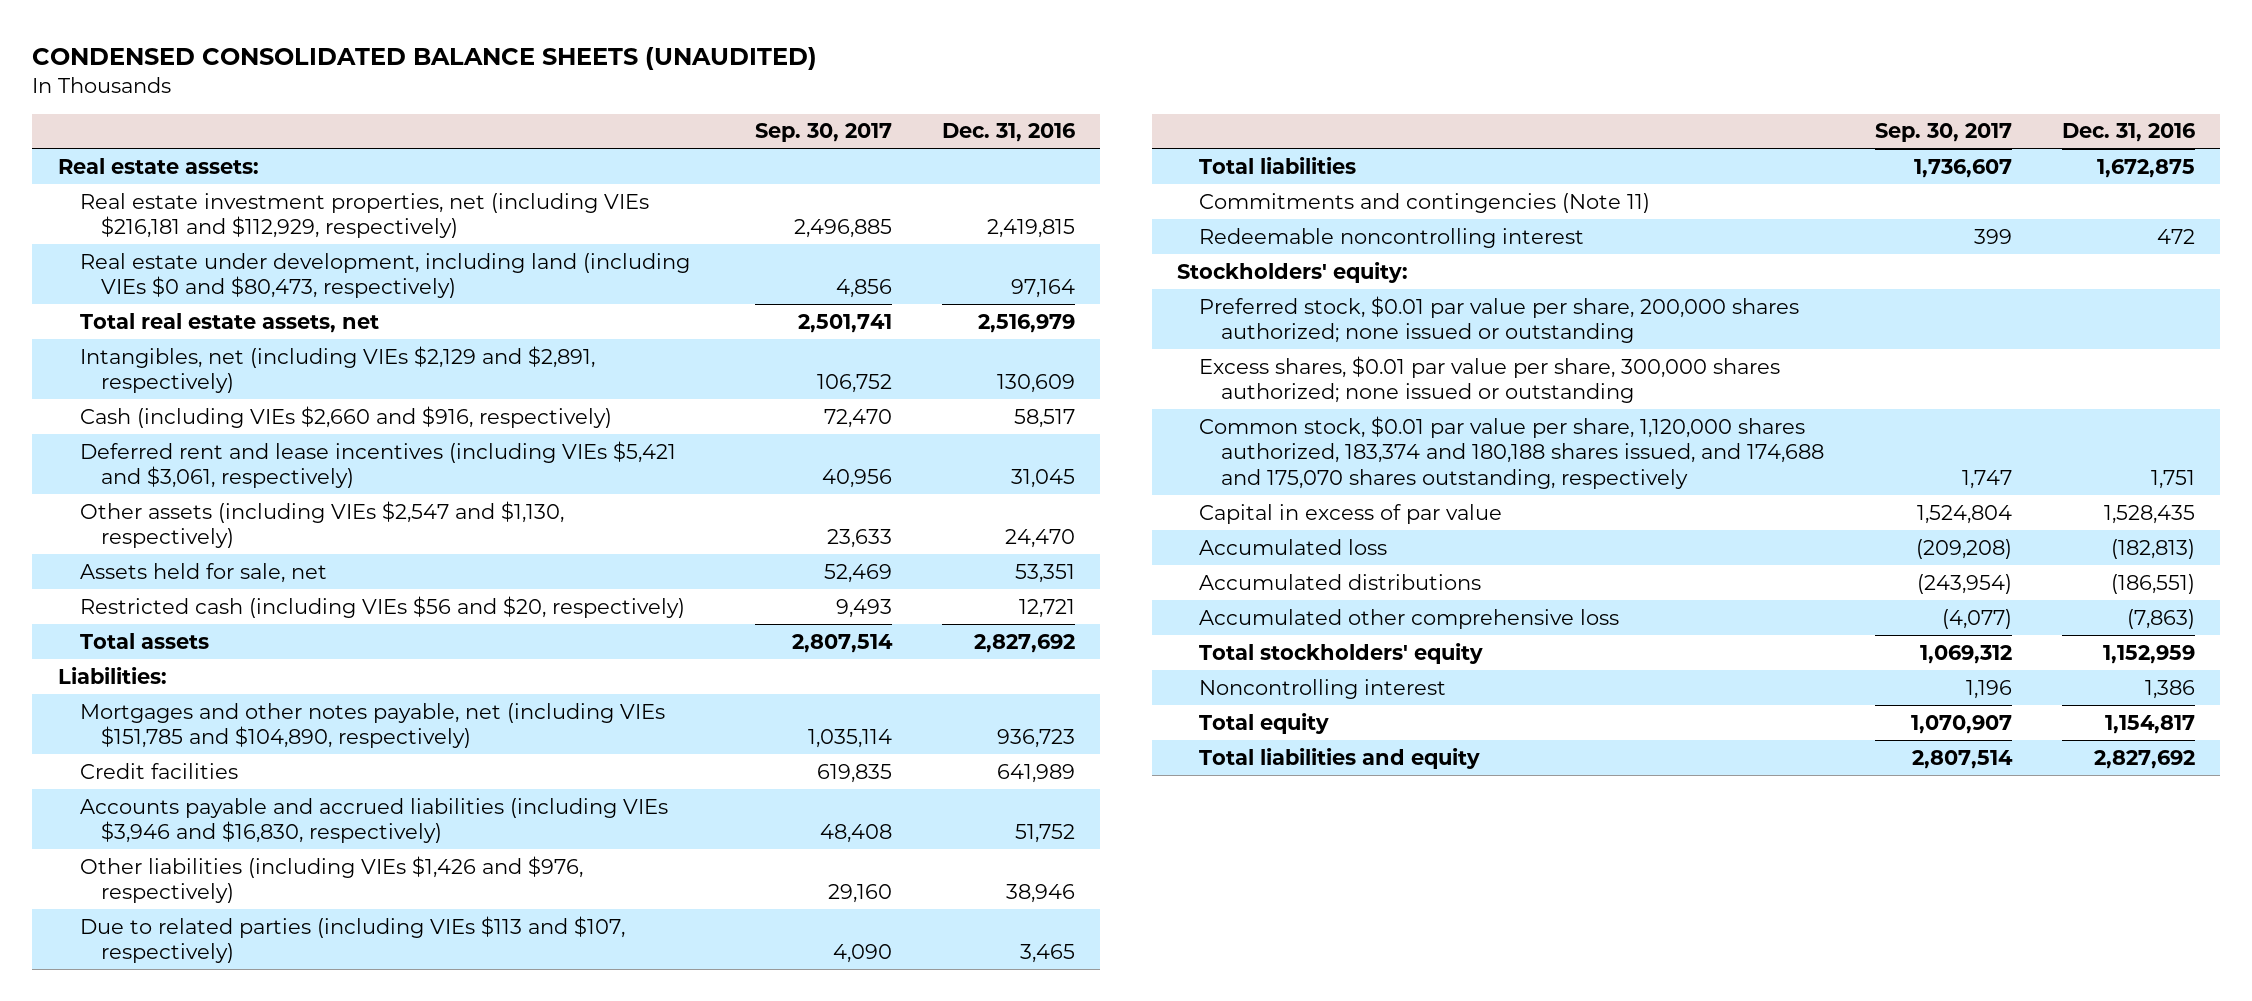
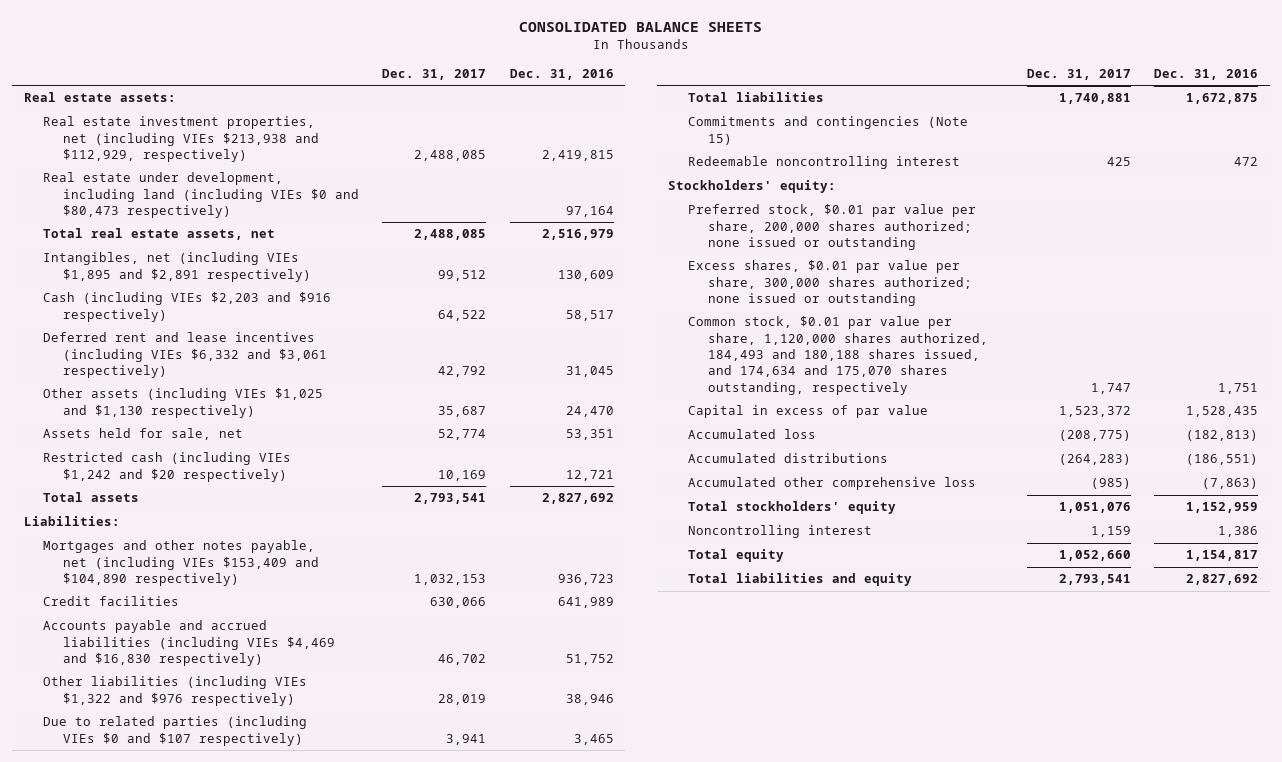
- CONDENSED CONSOLIDATED BALANCE SHEETS (UNAUDITED)
+ CONSOLIDATED BALANCE SHEETS
- | Sep. 30, 2017 | Dec. 31, 2016
+ | Dec. 31, 2017 | Dec. 31, 2016
- Real estate investment properties, net (including VIEs $216,181 and $112,929, respectively) | 2,496,885 | 2,419,815
- Real estate under development, including land (including VIEs $0 and $80,473, respectively) | 4,856 | 97,164
+ Real estate investment properties, net (including VIEs $213,938 and $112,929, respectively) | 2,488,085 | 2,419,815
+ Real estate under development, including land (including VIEs $0 and $80,473 respectively) | | 97,164
- Intangibles, net (including VIEs $2,129 and $2,891, respectively) | 106,752 | 130,609
- Cash (including VIEs $2,660 and $916, respectively) | 72,470 | 58,517
- Deferred rent and lease incentives (including VIEs $5,421 and $3,061, respectively) | 40,956 | 31,045
- Other assets (including VIEs $2,547 and $1,130, respectively) | 23,633 | 24,470
+ Intangibles, net (including VIEs $1,895 and $2,891 respectively) | 99,512 | 130,609
+ Cash (including VIEs $2,203 and $916 respectively) | 64,522 | 58,517
+ Deferred rent and lease incentives (including VIEs $6,332 and $3,061 respectively) | 42,792 | 31,045
+ Other assets (including VIEs $1,025 and $1,130 respectively) | 35,687 | 24,470
- Restricted cash (including VIEs $56 and $20, respectively) | 9,493 | 12,721
+ Restricted cash (including VIEs $1,242 and $20 respectively) | 10,169 | 12,721
- Mortgages and other notes payable, net (including VIEs $151,785 and $104,890, respectively) | 1,035,114 | 936,723
+ Mortgages and other notes payable, net (including VIEs $153,409 and $104,890 respectively) | 1,032,153 | 936,723
- Accounts payable and accrued liabilities (including VIEs $3,946 and $16,830, respectively) | 48,408 | 51,752
- Other liabilities (including VIEs $1,426 and $976, respectively) | 29,160 | 38,946
- Due to related parties (including VIEs $113 and $107, respectively) | 4,090 | 3,465
+ Accounts payable and accrued liabilities (including VIEs $4,469 and $16,830 respectively) | 46,702 | 51,752
+ Other liabilities (including VIEs $1,322 and $976 respectively) | 28,019 | 38,946
+ Due to related parties (including VIEs $0 and $107 respectively) | 3,941 | 3,465
- Commitments and contingencies (Note 11)
+ Commitments and contingencies (Note 15)
- Common stock, $0.01 par value per share, 1,120,000 shares authorized, 183,374 and 180,188 shares issued, and 174,688 and 175,070 shares outstanding, respectively | 1,747 | 1,751
+ Common stock, $0.01 par value per share, 1,120,000 shares authorized, 184,493 and 180,188 shares issued, and 174,634 and 175,070 shares outstanding, respectively | 1,747 | 1,751

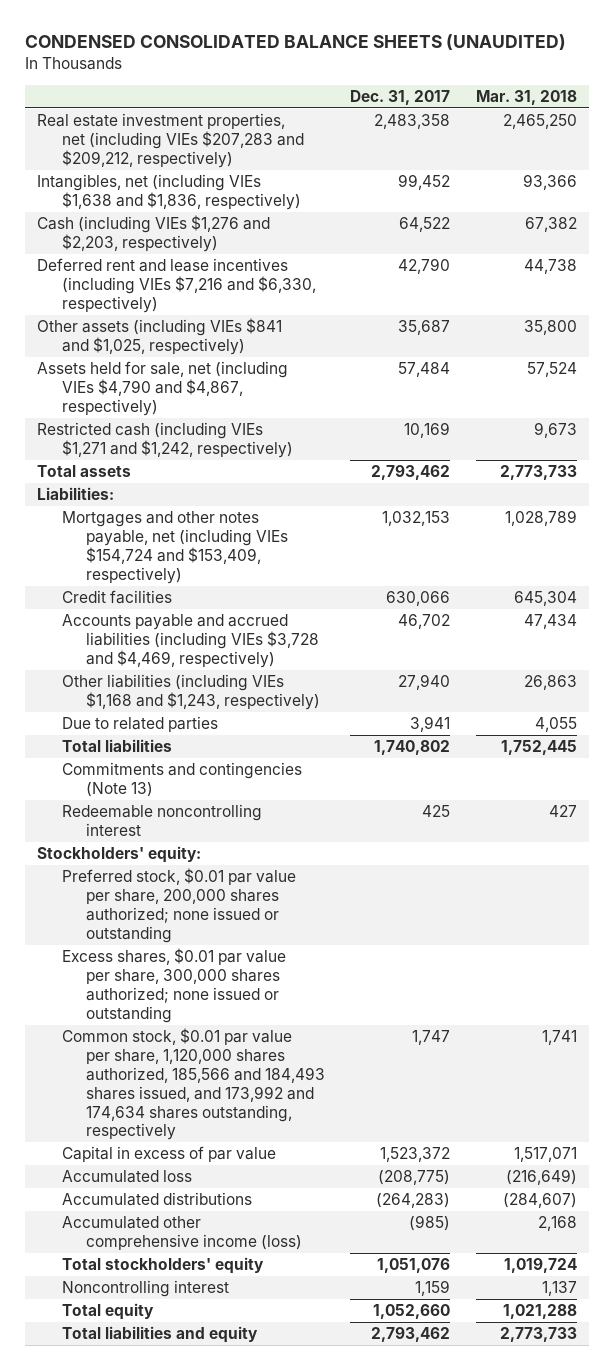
- CONSOLIDATED BALANCE SHEETS
+ CONDENSED CONSOLIDATED BALANCE SHEETS (UNAUDITED)
- | Dec. 31, 2017 | Dec. 31, 2016
+ | Dec. 31, 2017 | Mar. 31, 2018
- Real estate assets:
- Real estate investment properties, net (including VIEs $213,938 and $112,929, respectively) | 2,488,085 | 2,419,815
- Real estate under development, including land (including VIEs $0 and $80,473 respectively) | | 97,164
- Total real estate assets, net | 2,488,085 | 2,516,979
- Intangibles, net (including VIEs $1,895 and $2,891 respectively) | 99,512 | 130,609
- Cash (including VIEs $2,203 and $916 respectively) | 64,522 | 58,517
- Deferred rent and lease incentives (including VIEs $6,332 and $3,061 respectively) | 42,792 | 31,045
- Other assets (including VIEs $1,025 and $1,130 respectively) | 35,687 | 24,470
- Assets held for sale, net | 52,774 | 53,351
- Restricted cash (including VIEs $1,242 and $20 respectively) | 10,169 | 12,721
- Total assets | 2,793,541 | 2,827,692
+ Real estate investment properties, net (including VIEs $207,283 and $209,212, respectively) | 2,483,358 | 2,465,250
+ Intangibles, net (including VIEs $1,638 and $1,836, respectively) | 99,452 | 93,366
+ Cash (including VIEs $1,276 and $2,203, respectively) | 64,522 | 67,382
+ Deferred rent and lease incentives (including VIEs $7,216 and $6,330, respectively) | 42,790 | 44,738
+ Other assets (including VIEs $841 and $1,025, respectively) | 35,687 | 35,800
+ Assets held for sale, net (including VIEs $4,790 and $4,867, respectively) | 57,484 | 57,524
+ Restricted cash (including VIEs $1,271 and $1,242, respectively) | 10,169 | 9,673
+ Total assets | 2,793,462 | 2,773,733
- Mortgages and other notes payable, net (including VIEs $153,409 and $104,890 respectively) | 1,032,153 | 936,723
+ Mortgages and other notes payable, net (including VIEs $154,724 and $153,409, respectively) | 1,032,153 | 1,028,789
- Accounts payable and accrued liabilities (including VIEs $4,469 and $16,830 respectively) | 46,702 | 51,752
- Other liabilities (including VIEs $1,322 and $976 respectively) | 28,019 | 38,946
- Due to related parties (including VIEs $0 and $107 respectively) | 3,941 | 3,465
- Total liabilities | 1,740,881 | 1,672,875
- Commitments and contingencies (Note 15)
+ Accounts payable and accrued liabilities (including VIEs $3,728 and $4,469, respectively) | 46,702 | 47,434
+ Other liabilities (including VIEs $1,168 and $1,243, respectively) | 27,940 | 26,863
+ Due to related parties | 3,941 | 4,055
+ Total liabilities | 1,740,802 | 1,752,445
+ Commitments and contingencies (Note 13)
- Common stock, $0.01 par value per share, 1,120,000 shares authorized, 184,493 and 180,188 shares issued, and 174,634 and 175,070 shares outstanding, respectively | 1,747 | 1,751
+ Common stock, $0.01 par value per share, 1,120,000 shares authorized, 185,566 and 184,493 shares issued, and 173,992 and 174,634 shares outstanding, respectively | 1,747 | 1,741
- Accumulated other comprehensive loss | (985) | (7,863)
+ Accumulated other comprehensive income (loss) | (985) | 2,168
- Total liabilities and equity | 2,793,541 | 2,827,692
+ Total liabilities and equity | 2,793,462 | 2,773,733

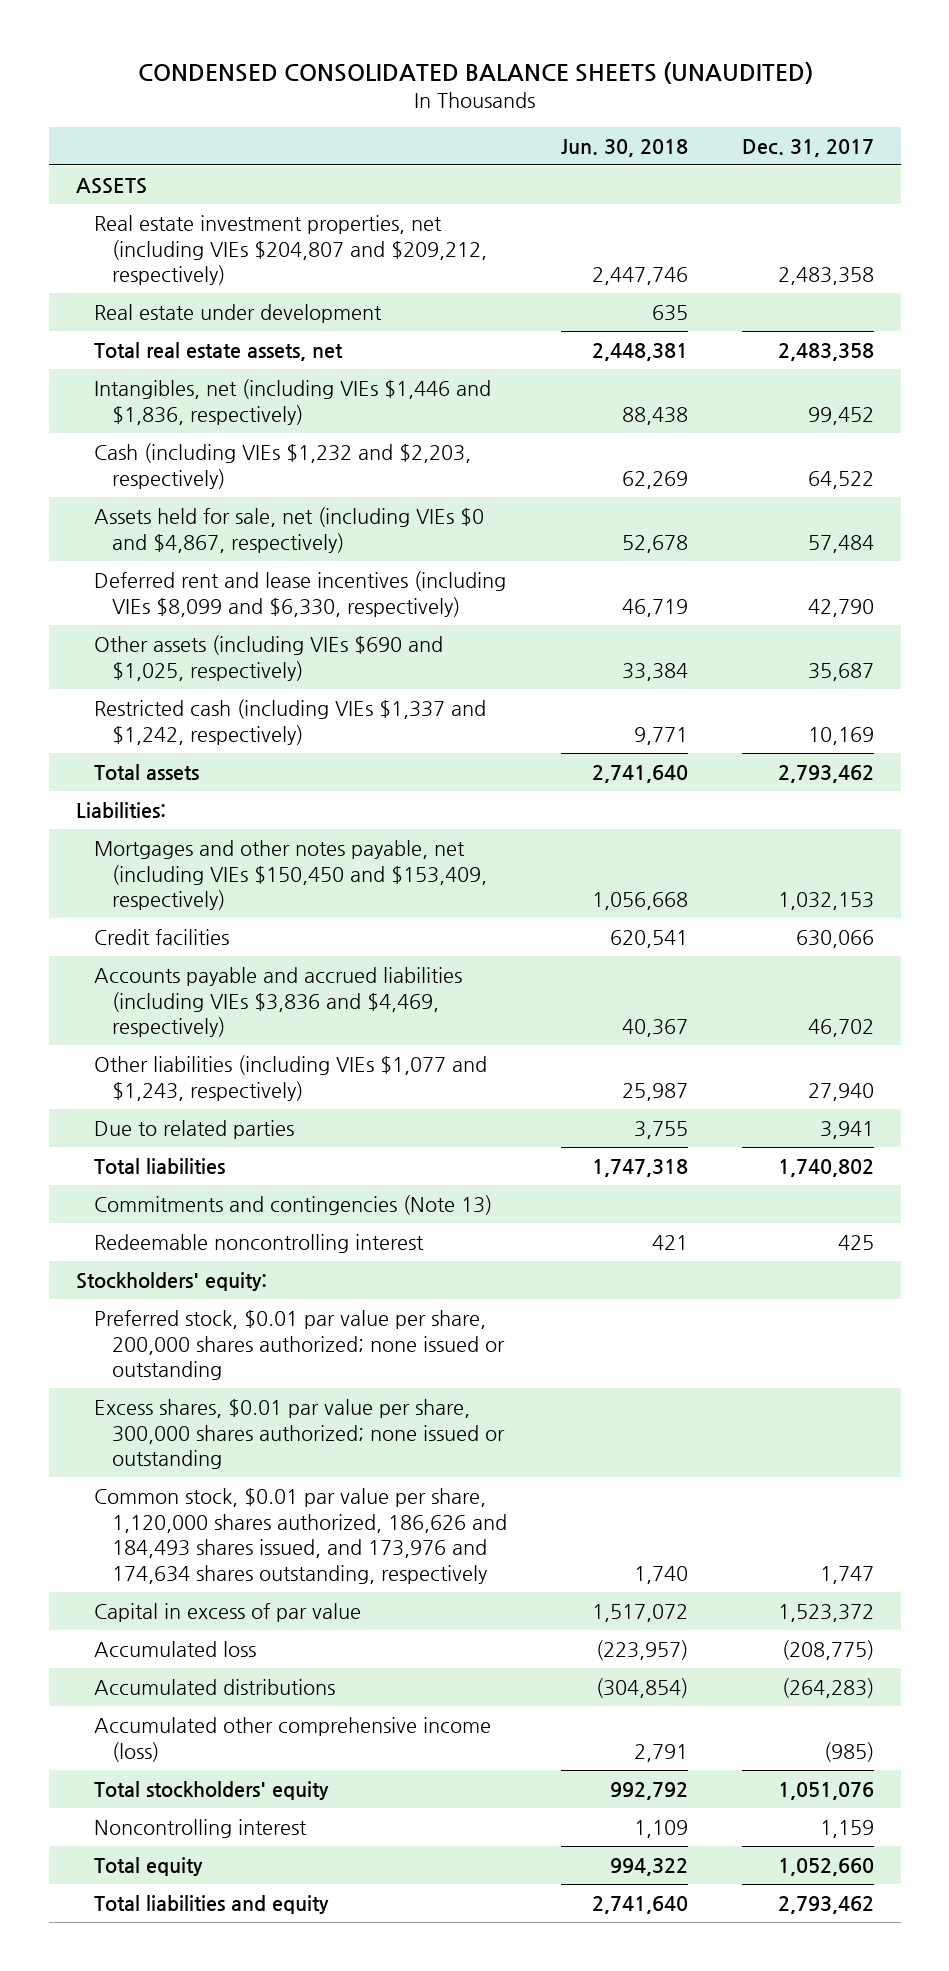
- | Dec. 31, 2017 | Mar. 31, 2018
+ | Jun. 30, 2018 | Dec. 31, 2017
- Real estate investment properties, net (including VIEs $207,283 and $209,212, respectively) | 2,483,358 | 2,465,250
- Intangibles, net (including VIEs $1,638 and $1,836, respectively) | 99,452 | 93,366
- Cash (including VIEs $1,276 and $2,203, respectively) | 64,522 | 67,382
- Deferred rent and lease incentives (including VIEs $7,216 and $6,330, respectively) | 42,790 | 44,738
- Other assets (including VIEs $841 and $1,025, respectively) | 35,687 | 35,800
- Assets held for sale, net (including VIEs $4,790 and $4,867, respectively) | 57,484 | 57,524
- Restricted cash (including VIEs $1,271 and $1,242, respectively) | 10,169 | 9,673
+ ASSETS
+ Real estate investment properties, net (including VIEs $204,807 and $209,212, respectively) | 2,447,746 | 2,483,358
+ Real estate under development | 635 |
+ Total real estate assets, net | 2,448,381 | 2,483,358
+ Intangibles, net (including VIEs $1,446 and $1,836, respectively) | 88,438 | 99,452
+ Cash (including VIEs $1,232 and $2,203, respectively) | 62,269 | 64,522
+ Assets held for sale, net (including VIEs $0 and $4,867, respectively) | 52,678 | 57,484
+ Deferred rent and lease incentives (including VIEs $8,099 and $6,330, respectively) | 46,719 | 42,790
+ Other assets (including VIEs $690 and $1,025, respectively) | 33,384 | 35,687
+ Restricted cash (including VIEs $1,337 and $1,242, respectively) | 9,771 | 10,169
- Mortgages and other notes payable, net (including VIEs $154,724 and $153,409, respectively) | 1,032,153 | 1,028,789
+ Mortgages and other notes payable, net (including VIEs $150,450 and $153,409, respectively) | 1,056,668 | 1,032,153
- Accounts payable and accrued liabilities (including VIEs $3,728 and $4,469, respectively) | 46,702 | 47,434
- Other liabilities (including VIEs $1,168 and $1,243, respectively) | 27,940 | 26,863
+ Accounts payable and accrued liabilities (including VIEs $3,836 and $4,469, respectively) | 40,367 | 46,702
+ Other liabilities (including VIEs $1,077 and $1,243, respectively) | 25,987 | 27,940
- Common stock, $0.01 par value per share, 1,120,000 shares authorized, 185,566 and 184,493 shares issued, and 173,992 and 174,634 shares outstanding, respectively | 1,747 | 1,741
+ Common stock, $0.01 par value per share, 1,120,000 shares authorized, 186,626 and 184,493 shares issued, and 173,976 and 174,634 shares outstanding, respectively | 1,740 | 1,747

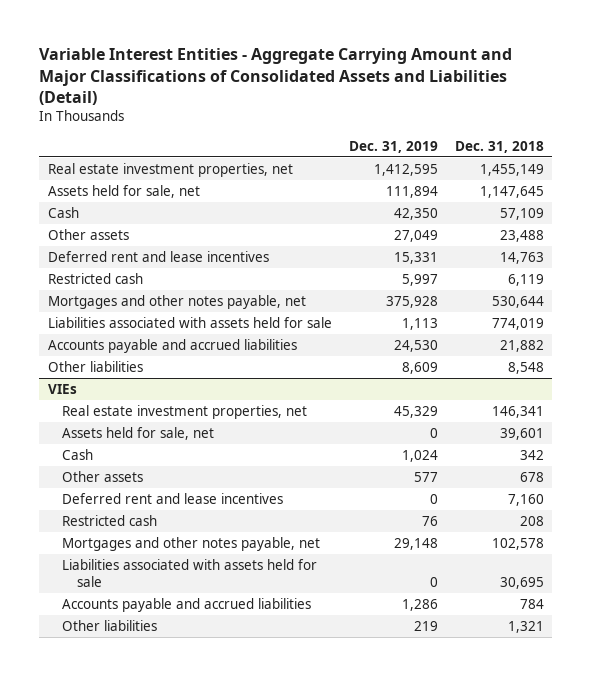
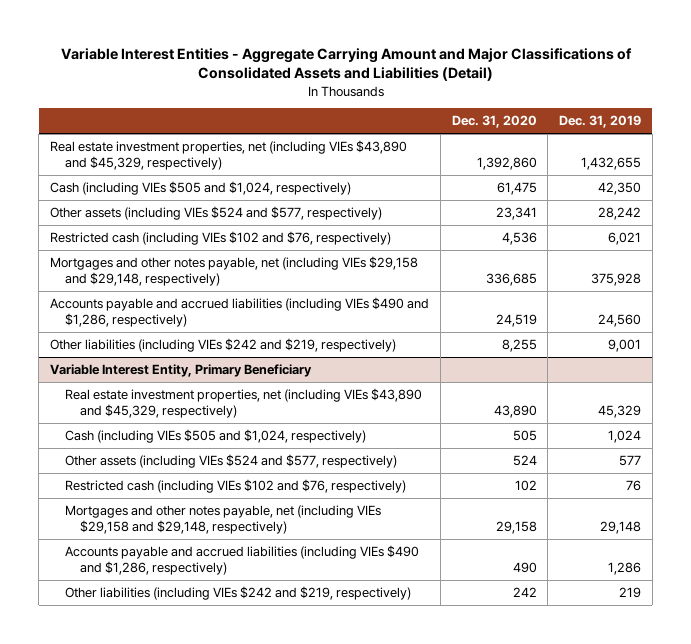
- | Dec. 31, 2019 | Dec. 31, 2018
+ | Dec. 31, 2020 | Dec. 31, 2019
- Real estate investment properties, net | 1,412,595 | 1,455,149
- Assets held for sale, net | 111,894 | 1,147,645
- Cash | 42,350 | 57,109
- Other assets | 27,049 | 23,488
- Deferred rent and lease incentives | 15,331 | 14,763
- Restricted cash | 5,997 | 6,119
- Mortgages and other notes payable, net | 375,928 | 530,644
- Liabilities associated with assets held for sale | 1,113 | 774,019
- Accounts payable and accrued liabilities | 24,530 | 21,882
- Other liabilities | 8,609 | 8,548
- VIEs
- Real estate investment properties, net | 45,329 | 146,341
- Assets held for sale, net | 0 | 39,601
- Cash | 1,024 | 342
- Other assets | 577 | 678
- Deferred rent and lease incentives | 0 | 7,160
- Restricted cash | 76 | 208
- Mortgages and other notes payable, net | 29,148 | 102,578
- Liabilities associated with assets held for sale | 0 | 30,695
- Accounts payable and accrued liabilities | 1,286 | 784
- Other liabilities | 219 | 1,321
+ Real estate investment properties, net (including VIEs $43,890 and $45,329, respectively) | 1,392,860 | 1,432,655
+ Cash (including VIEs $505 and $1,024, respectively) | 61,475 | 42,350
+ Other assets (including VIEs $524 and $577, respectively) | 23,341 | 28,242
+ Restricted cash (including VIEs $102 and $76, respectively) | 4,536 | 6,021
+ Mortgages and other notes payable, net (including VIEs $29,158 and $29,148, respectively) | 336,685 | 375,928
+ Accounts payable and accrued liabilities (including VIEs $490 and $1,286, respectively) | 24,519 | 24,560
+ Other liabilities (including VIEs $242 and $219, respectively) | 8,255 | 9,001
+ Variable Interest Entity, Primary Beneficiary
+ Real estate investment properties, net (including VIEs $43,890 and $45,329, respectively) | 43,890 | 45,329
+ Cash (including VIEs $505 and $1,024, respectively) | 505 | 1,024
+ Other assets (including VIEs $524 and $577, respectively) | 524 | 577
+ Restricted cash (including VIEs $102 and $76, respectively) | 102 | 76
+ Mortgages and other notes payable, net (including VIEs $29,158 and $29,148, respectively) | 29,158 | 29,148
+ Accounts payable and accrued liabilities (including VIEs $490 and $1,286, respectively) | 490 | 1,286
+ Other liabilities (including VIEs $242 and $219, respectively) | 242 | 219

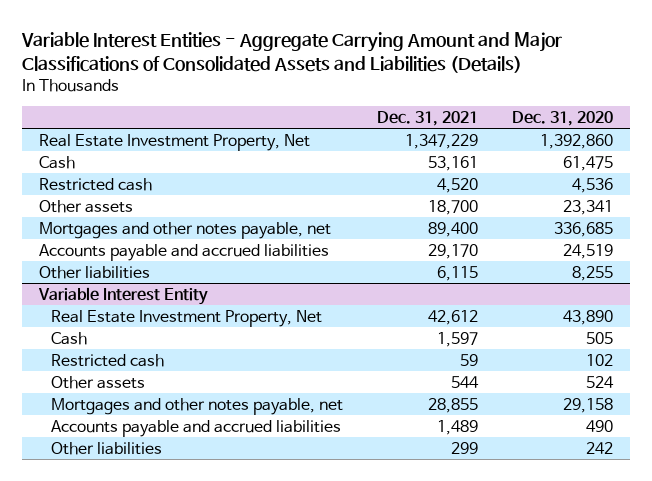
- Variable Interest Entities - Aggregate Carrying Amount and Major Classifications of Consolidated Assets and Liabilities (Detail)
+ Variable Interest Entities - Aggregate Carrying Amount and Major Classifications of Consolidated Assets and Liabilities (Details)
- | Dec. 31, 2020 | Dec. 31, 2019
+ | Dec. 31, 2021 | Dec. 31, 2020
- Real estate investment properties, net (including VIEs $43,890 and $45,329, respectively) | 1,392,860 | 1,432,655
- Cash (including VIEs $505 and $1,024, respectively) | 61,475 | 42,350
- Other assets (including VIEs $524 and $577, respectively) | 23,341 | 28,242
- Restricted cash (including VIEs $102 and $76, respectively) | 4,536 | 6,021
- Mortgages and other notes payable, net (including VIEs $29,158 and $29,148, respectively) | 336,685 | 375,928
- Accounts payable and accrued liabilities (including VIEs $490 and $1,286, respectively) | 24,519 | 24,560
- Other liabilities (including VIEs $242 and $219, respectively) | 8,255 | 9,001
- Variable Interest Entity, Primary Beneficiary
- Real estate investment properties, net (including VIEs $43,890 and $45,329, respectively) | 43,890 | 45,329
- Cash (including VIEs $505 and $1,024, respectively) | 505 | 1,024
- Other assets (including VIEs $524 and $577, respectively) | 524 | 577
- Restricted cash (including VIEs $102 and $76, respectively) | 102 | 76
- Mortgages and other notes payable, net (including VIEs $29,158 and $29,148, respectively) | 29,158 | 29,148
- Accounts payable and accrued liabilities (including VIEs $490 and $1,286, respectively) | 490 | 1,286
- Other liabilities (including VIEs $242 and $219, respectively) | 242 | 219
+ Real Estate Investment Property, Net | 1,347,229 | 1,392,860
+ Cash | 53,161 | 61,475
+ Restricted cash | 4,520 | 4,536
+ Other assets | 18,700 | 23,341
+ Mortgages and other notes payable, net | 89,400 | 336,685
+ Accounts payable and accrued liabilities | 29,170 | 24,519
+ Other liabilities | 6,115 | 8,255
+ Variable Interest Entity
+ Real Estate Investment Property, Net | 42,612 | 43,890
+ Cash | 1,597 | 505
+ Restricted cash | 59 | 102
+ Other assets | 544 | 524
+ Mortgages and other notes payable, net | 28,855 | 29,158
+ Accounts payable and accrued liabilities | 1,489 | 490
+ Other liabilities | 299 | 242

